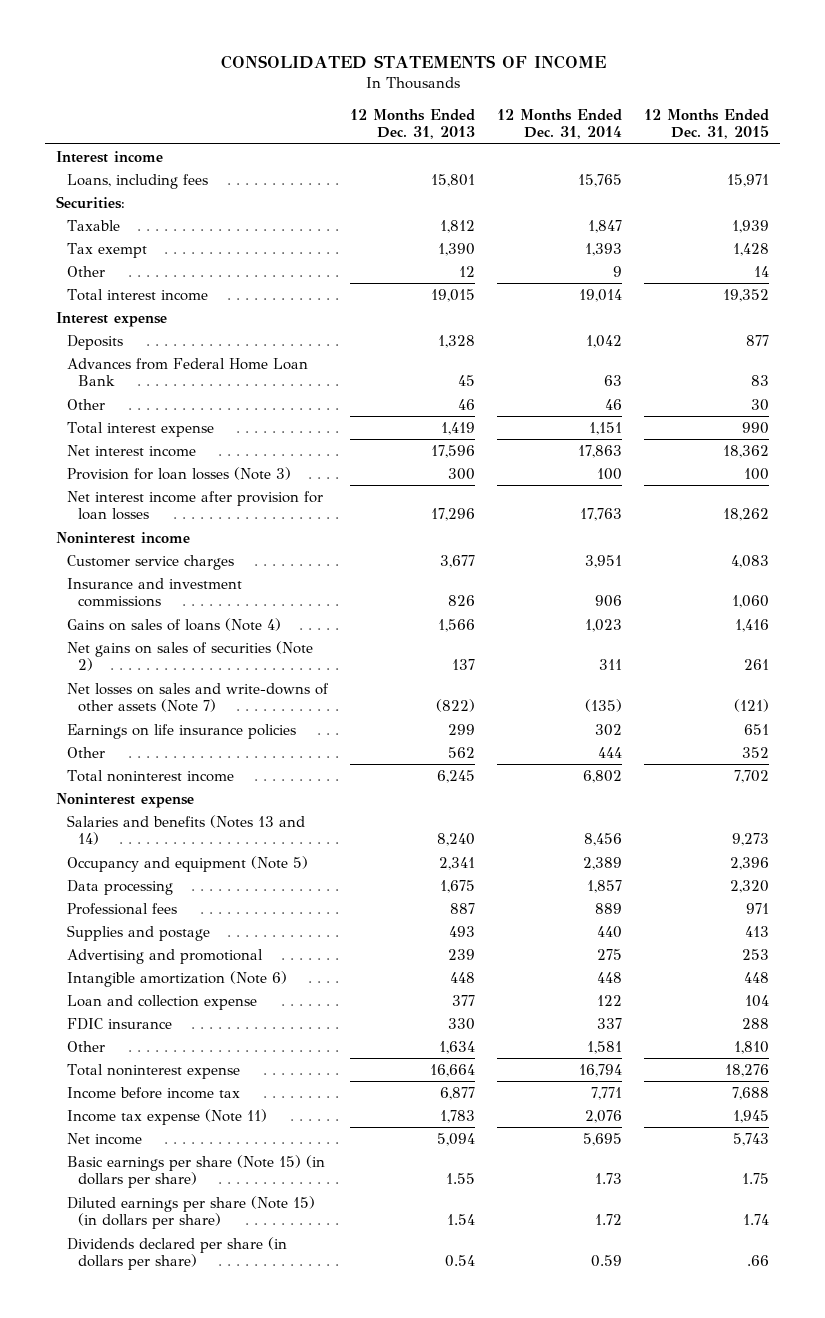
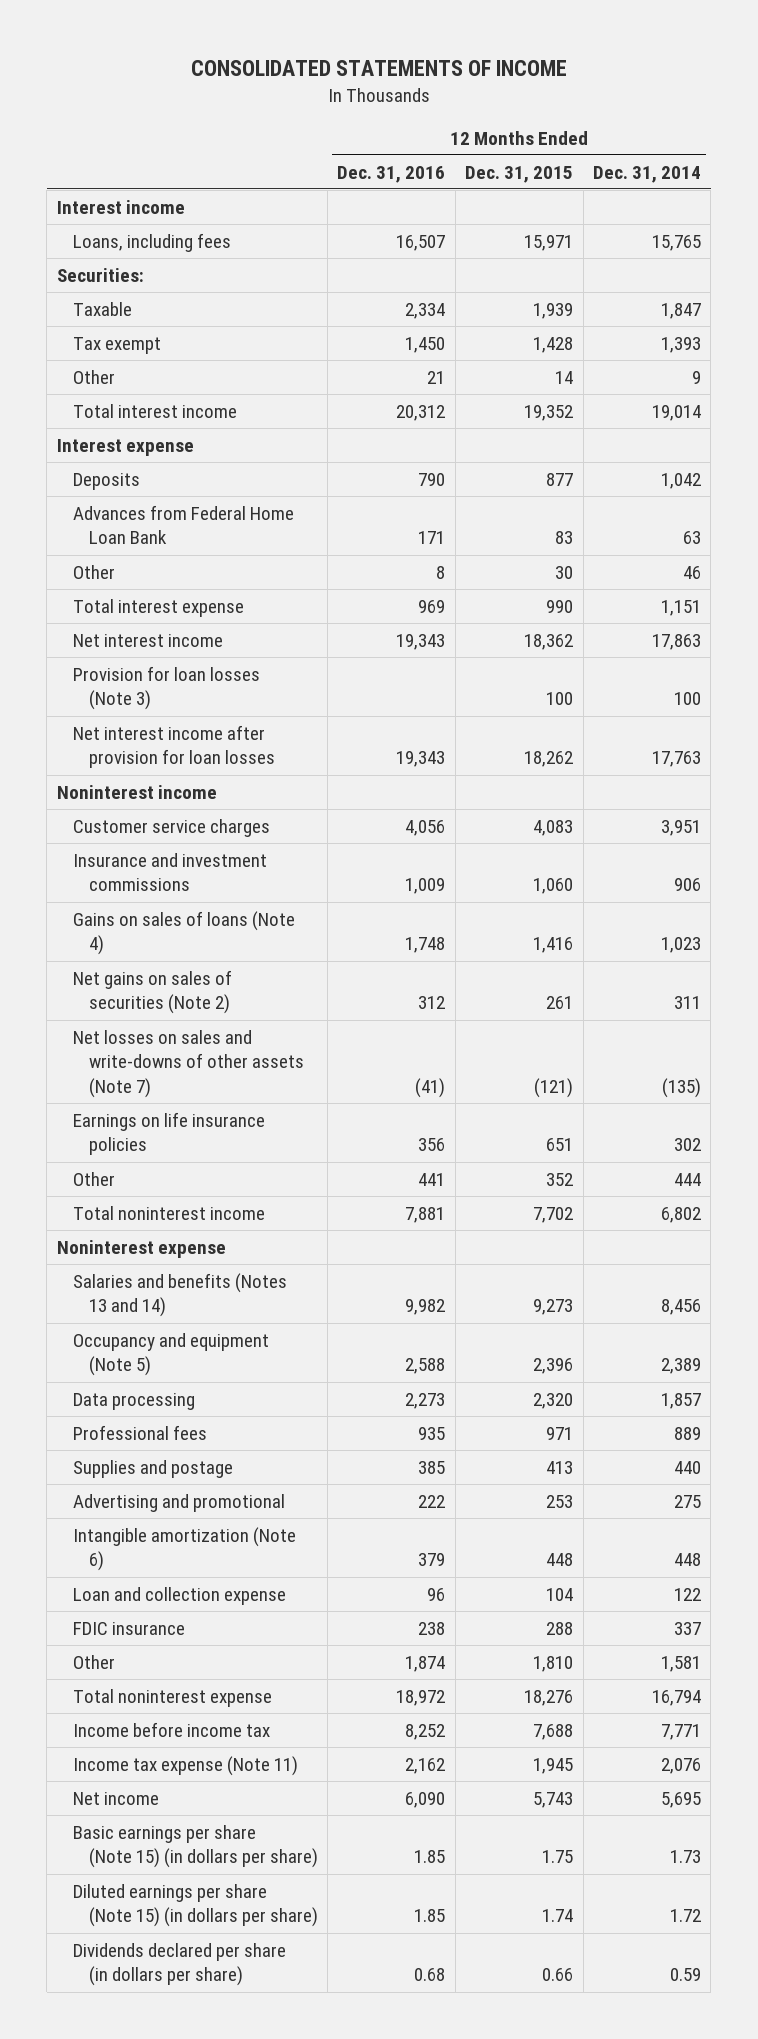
- | 12 Months Ended Dec. 31, 2013 | 12 Months Ended Dec. 31, 2014 | 12 Months Ended Dec. 31, 2015
+ | 12 Months Ended Dec. 31, 2016 | 12 Months Ended Dec. 31, 2015 | 12 Months Ended Dec. 31, 2014
- Dividends declared per share (in dollars per share) | 0.54 | 0.59 | .66
+ Dividends declared per share (in dollars per share) | 0.68 | 0.66 | 0.59

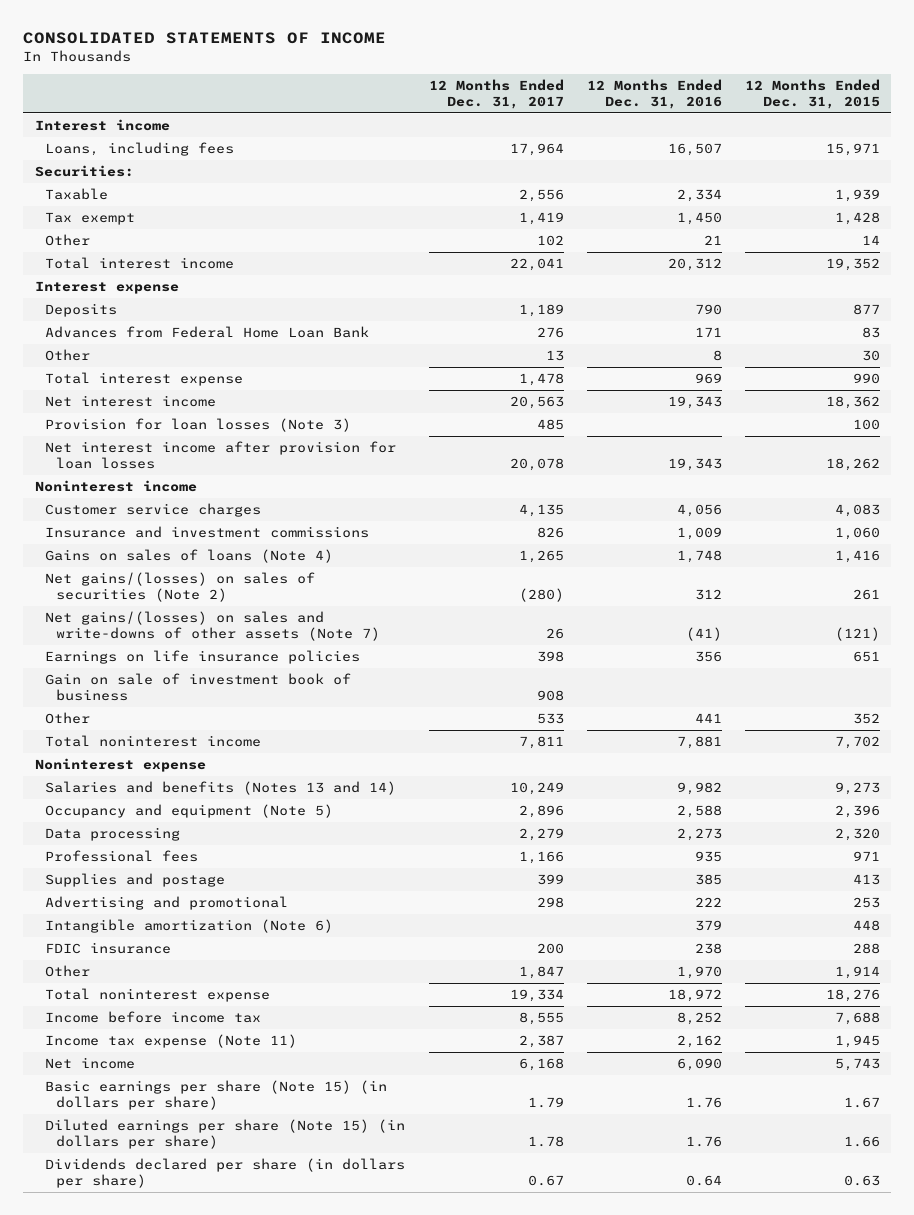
- | 12 Months Ended Dec. 31, 2016 | 12 Months Ended Dec. 31, 2015 | 12 Months Ended Dec. 31, 2014
+ | 12 Months Ended Dec. 31, 2017 | 12 Months Ended Dec. 31, 2016 | 12 Months Ended Dec. 31, 2015
- Net gains on sales of securities (Note 2) | 312 | 261 | 311
- Net losses on sales and write-downs of other assets (Note 7) | (41) | (121) | (135)
+ Net gains/(losses) on sales of securities (Note 2) | (280) | 312 | 261
+ Net gains/(losses) on sales and write-downs of other assets (Note 7) | 26 | (41) | (121)
+ Gain on sale of investment book of business | 908 | |
- Loan and collection expense | 96 | 104 | 122
- Other | 1,874 | 1,810 | 1,581
+ Other | 1,847 | 1,970 | 1,914
- Basic earnings per share (Note 15) (in dollars per share) | 1.85 | 1.75 | 1.73
- Diluted earnings per share (Note 15) (in dollars per share) | 1.85 | 1.74 | 1.72
- Dividends declared per share (in dollars per share) | 0.68 | 0.66 | 0.59
+ Basic earnings per share (Note 15) (in dollars per share) | 1.79 | 1.76 | 1.67
+ Diluted earnings per share (Note 15) (in dollars per share) | 1.78 | 1.76 | 1.66
+ Dividends declared per share (in dollars per share) | 0.67 | 0.64 | 0.63

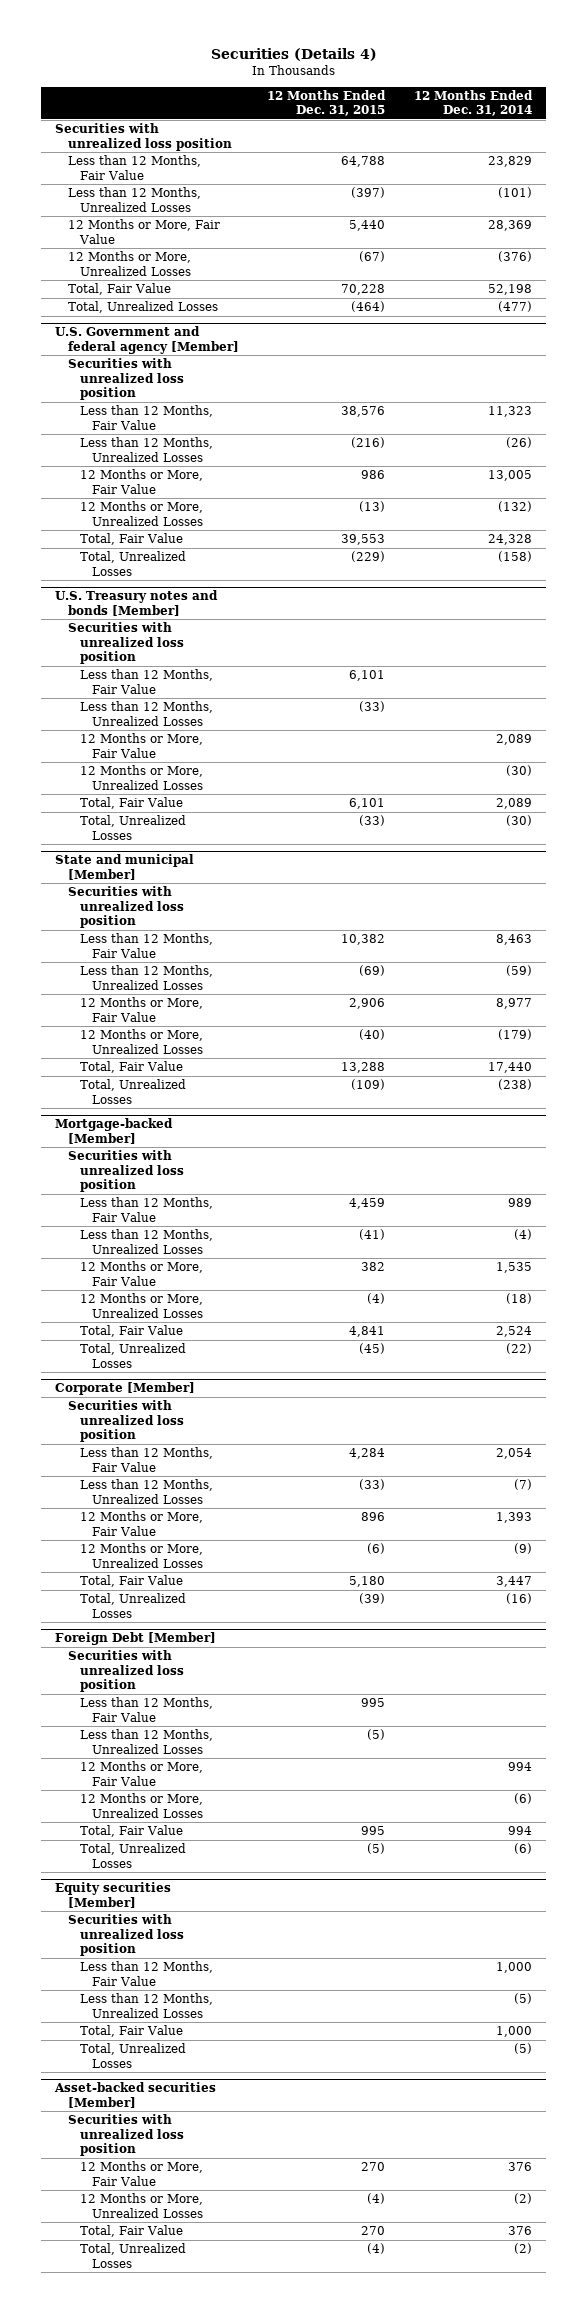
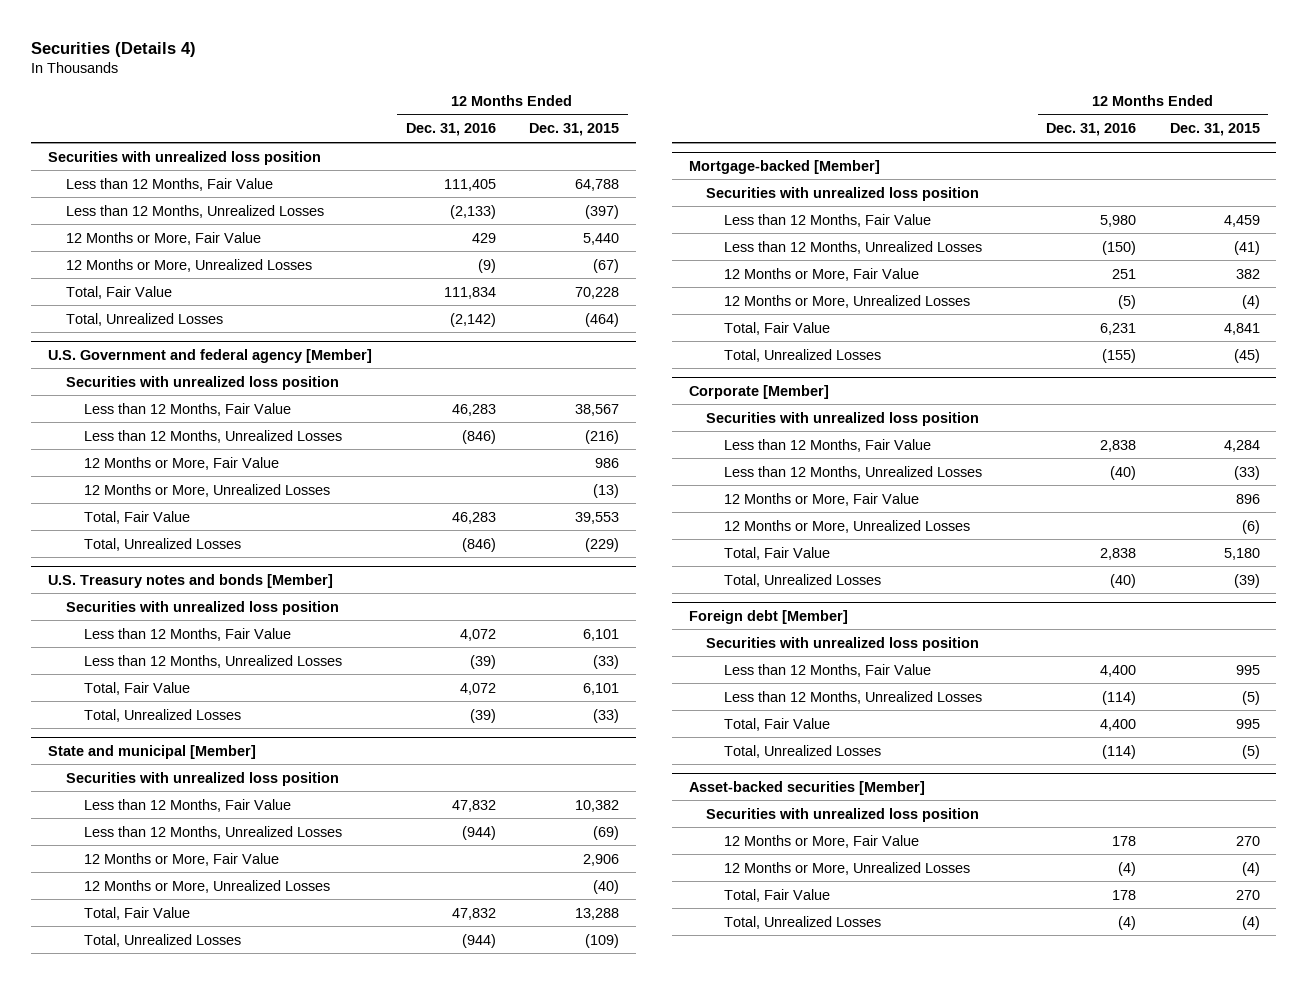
- | 12 Months Ended Dec. 31, 2015 | 12 Months Ended Dec. 31, 2014
+ | 12 Months Ended Dec. 31, 2016 | 12 Months Ended Dec. 31, 2015
@ U.S. Government and federal agency [Member]
- Less than 12 Months, Fair Value | 38,576 | 11,323
+ Less than 12 Months, Fair Value | 46,283 | 38,567
@ U.S. Treasury notes and bonds [Member]
- 12 Months or More, Fair Value | | 2,089
- 12 Months or More, Unrealized Losses | | (30)
- Foreign Debt [Member]
+ Foreign debt [Member]
- 12 Months or More, Fair Value | | 994
- 12 Months or More, Unrealized Losses | | (6)
- Equity securities [Member]
- Securities with unrealized loss position
- Less than 12 Months, Fair Value | | 1,000
- Less than 12 Months, Unrealized Losses | | (5)
- Total, Fair Value | | 1,000
- Total, Unrealized Losses | | (5)

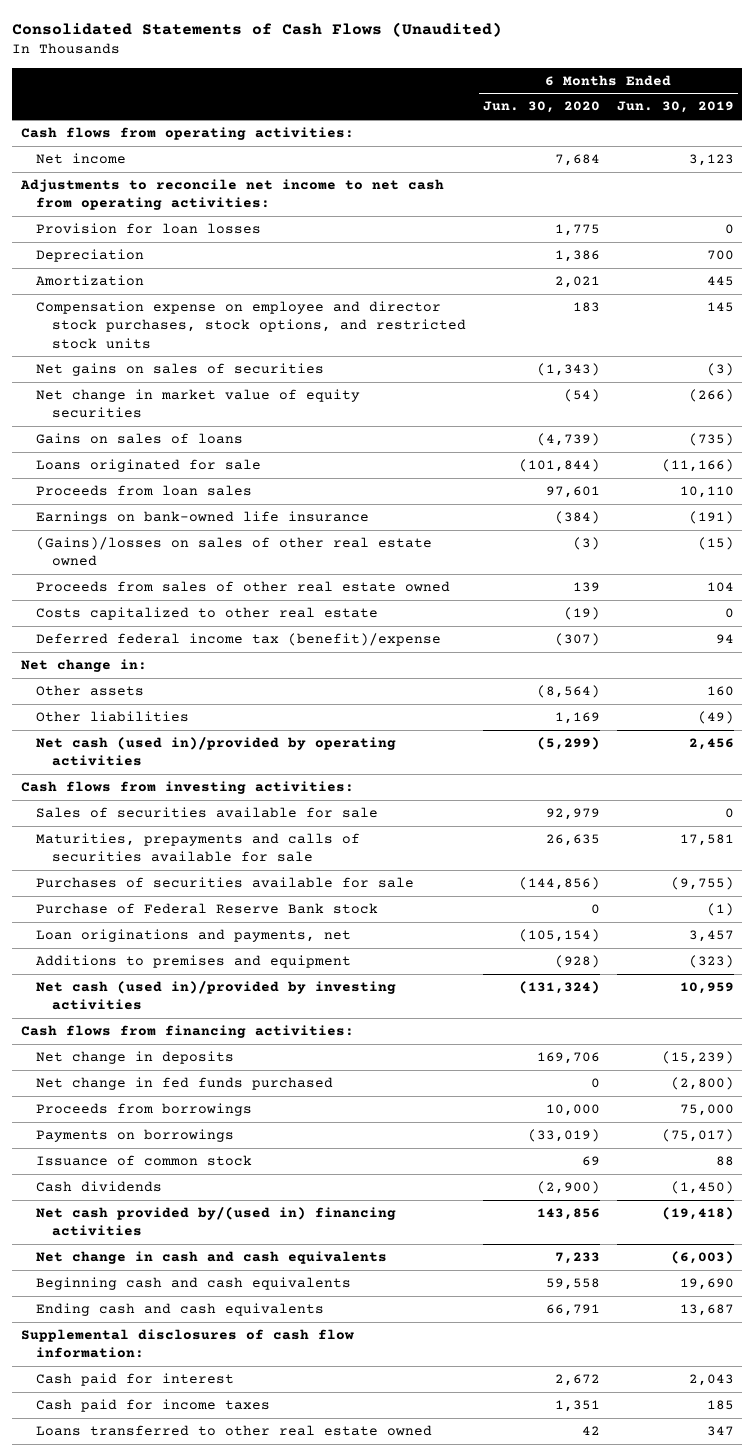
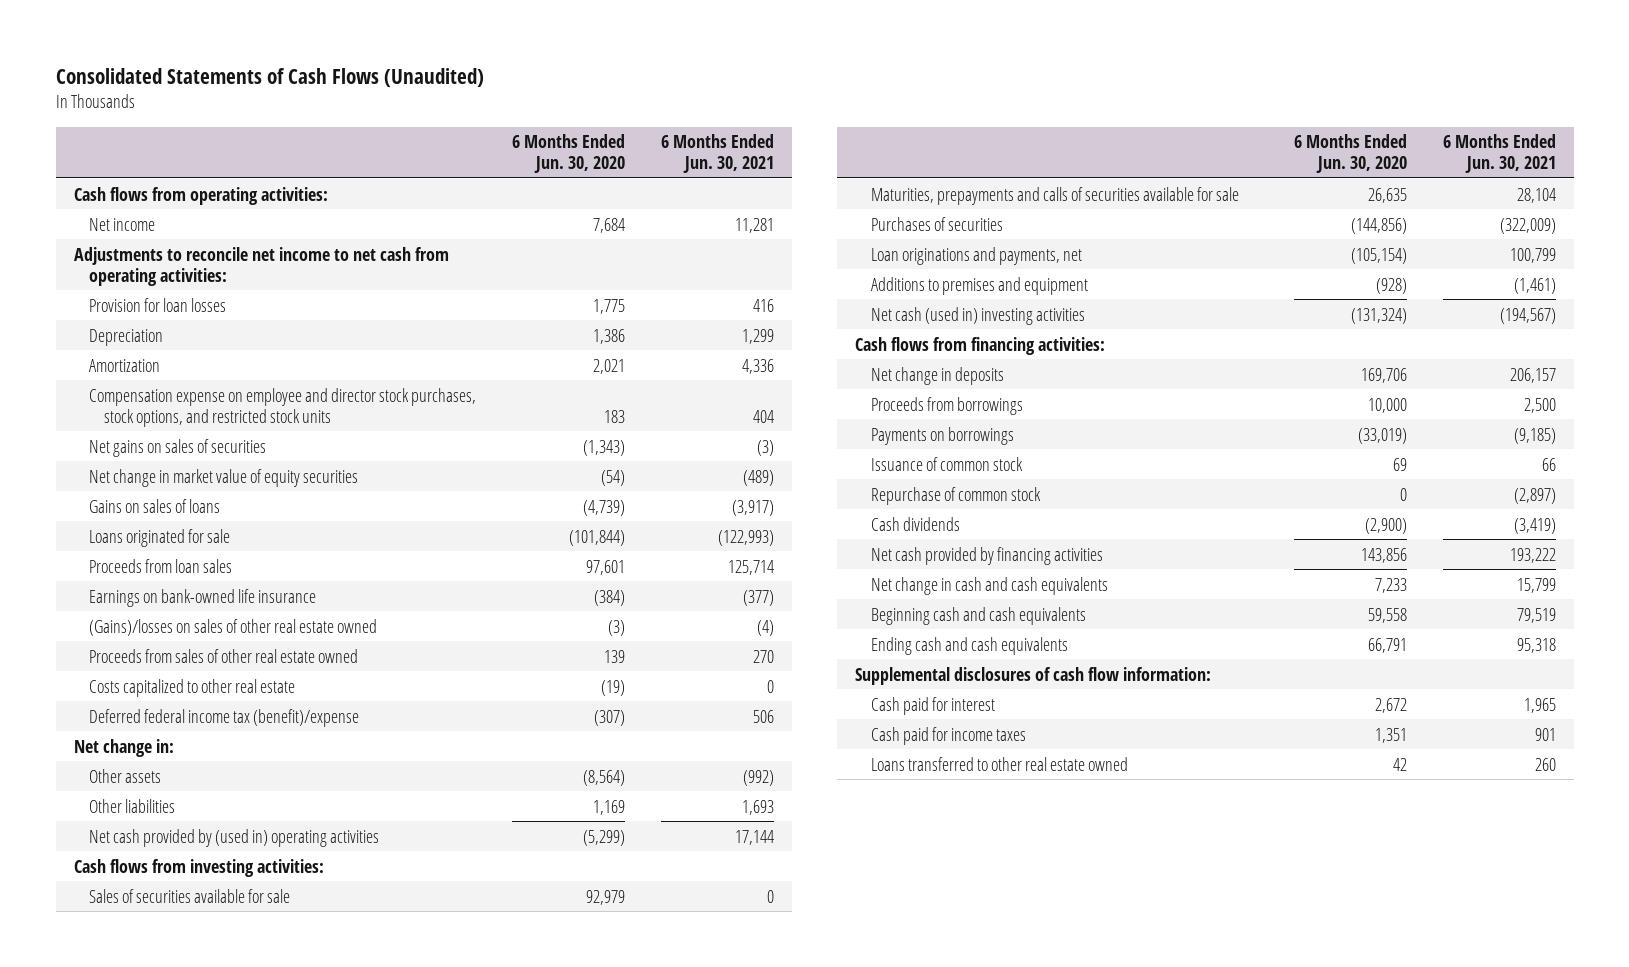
- | 6 Months Ended Jun. 30, 2020 | 6 Months Ended Jun. 30, 2019
+ | 6 Months Ended Jun. 30, 2020 | 6 Months Ended Jun. 30, 2021
- Net cash (used in)/provided by operating activities | (5,299) | 2,456
+ Net cash provided by (used in) operating activities | (5,299) | 17,144
- Purchases of securities available for sale | (144,856) | (9,755)
- Purchase of Federal Reserve Bank stock | 0 | (1)
+ Purchases of securities | (144,856) | (322,009)
- Net cash (used in)/provided by investing activities | (131,324) | 10,959
+ Net cash (used in) investing activities | (131,324) | (194,567)
- Net change in fed funds purchased | 0 | (2,800)
+ Repurchase of common stock | 0 | (2,897)
- Net cash provided by/(used in) financing activities | 143,856 | (19,418)
+ Net cash provided by financing activities | 143,856 | 193,222

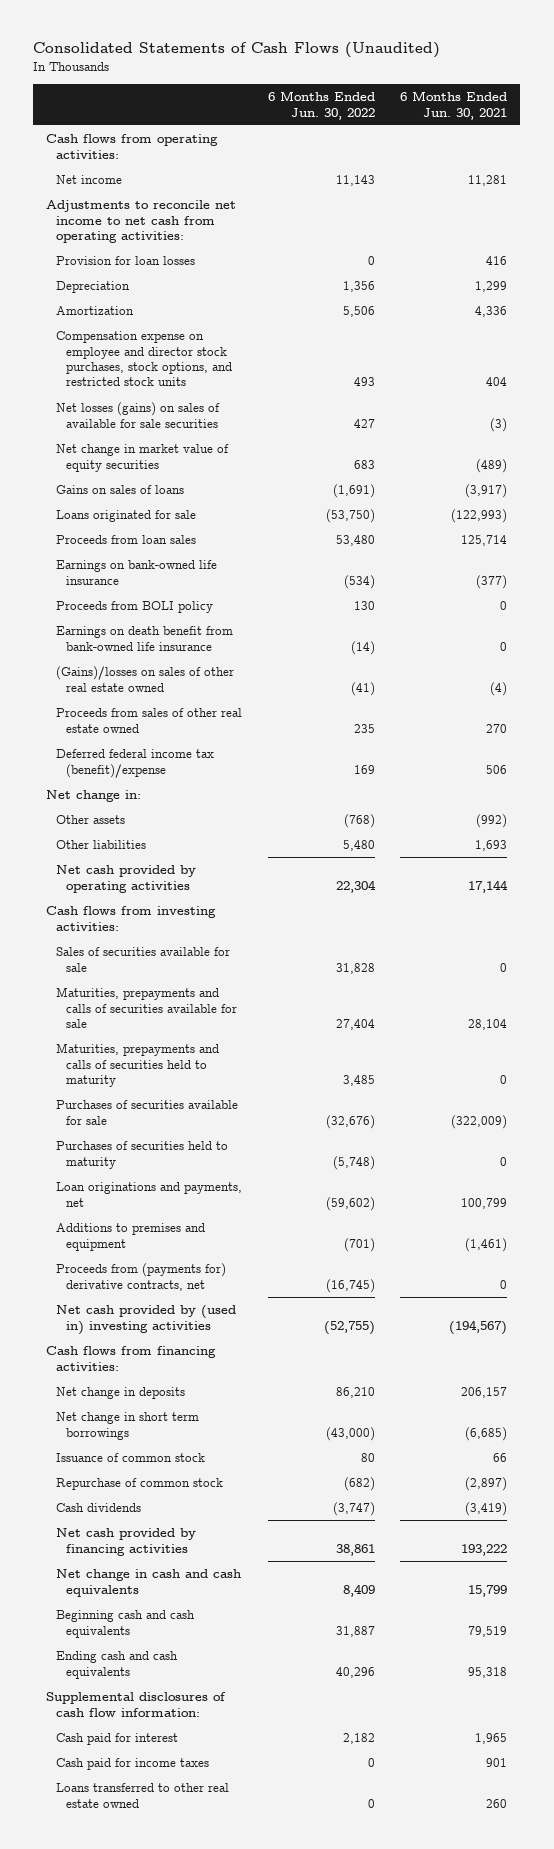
- | 6 Months Ended Jun. 30, 2020 | 6 Months Ended Jun. 30, 2021
+ | 6 Months Ended Jun. 30, 2022 | 6 Months Ended Jun. 30, 2021
- Net gains on sales of securities | (1,343) | (3)
+ Net losses (gains) on sales of available for sale securities | 427 | (3)
+ Proceeds from BOLI policy | 130 | 0
+ Earnings on death benefit from bank-owned life insurance | (14) | 0
- Costs capitalized to other real estate | (19) | 0
- Net cash provided by (used in) operating activities | (5,299) | 17,144
+ Net cash provided by operating activities | 22,304 | 17,144
- Purchases of securities | (144,856) | (322,009)
+ Maturities, prepayments and calls of securities held to maturity | 3,485 | 0
+ Purchases of securities available for sale | (32,676) | (322,009)
+ Purchases of securities held to maturity | (5,748) | 0
- Net cash (used in) investing activities | (131,324) | (194,567)
+ Proceeds from (payments for) derivative contracts, net | (16,745) | 0
+ Net cash provided by (used in) investing activities | (52,755) | (194,567)
- Proceeds from borrowings | 10,000 | 2,500
- Payments on borrowings | (33,019) | (9,185)
+ Net change in short term borrowings | (43,000) | (6,685)

